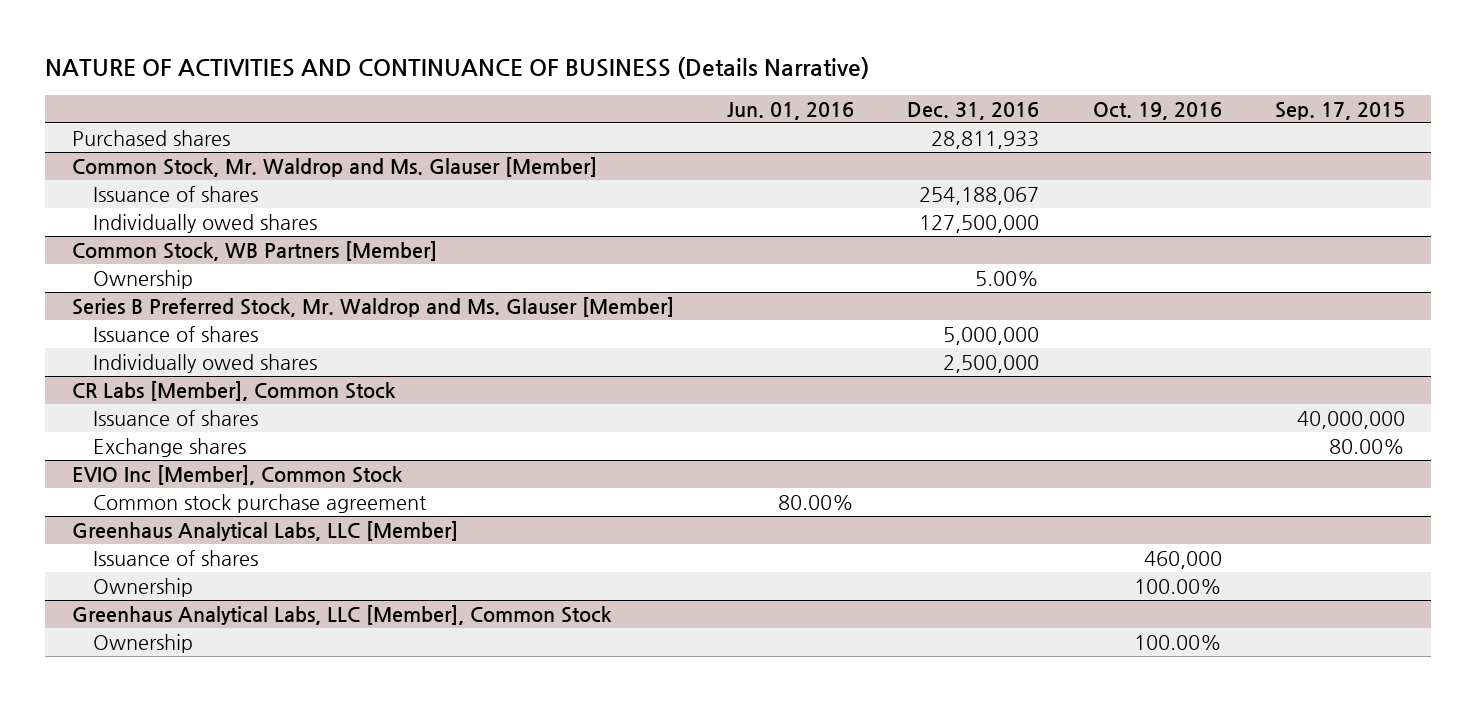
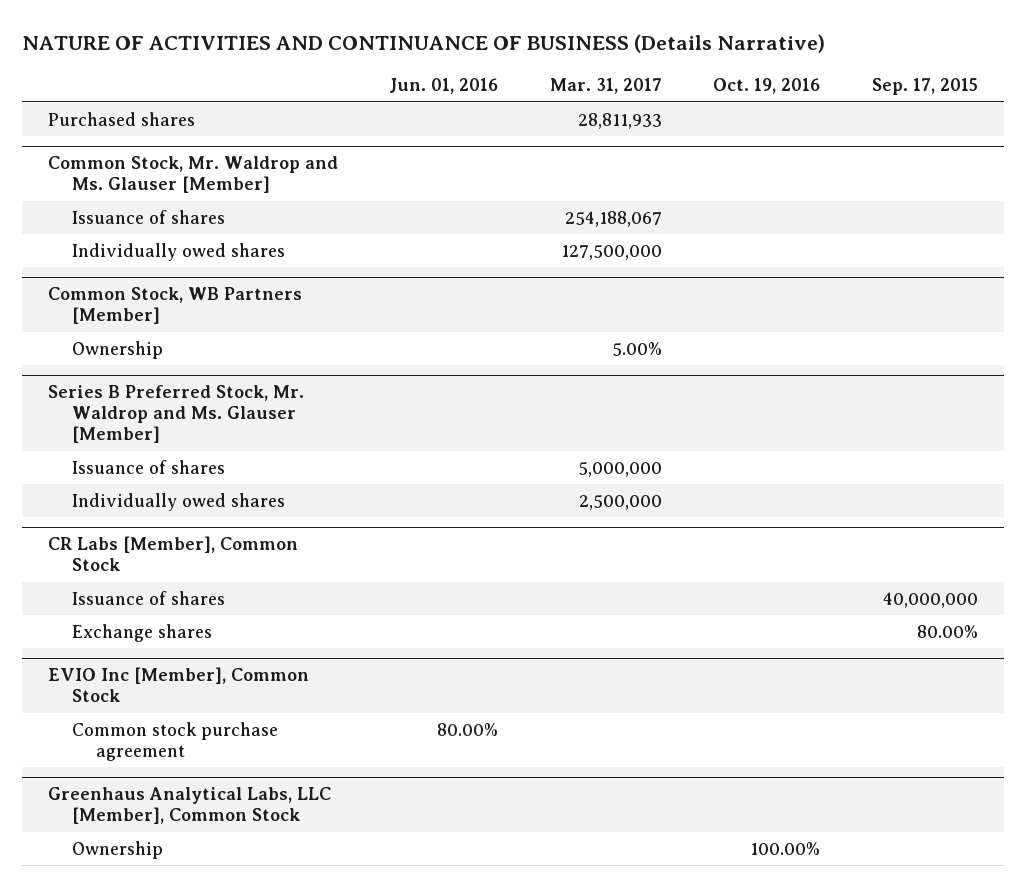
- | Jun. 01, 2016 | Dec. 31, 2016 | Oct. 19, 2016 | Sep. 17, 2015
+ | Jun. 01, 2016 | Mar. 31, 2017 | Oct. 19, 2016 | Sep. 17, 2015
- Greenhaus Analytical Labs, LLC [Member]
- Issuance of shares | | | 460,000 |
- Ownership | | | 100.00% |

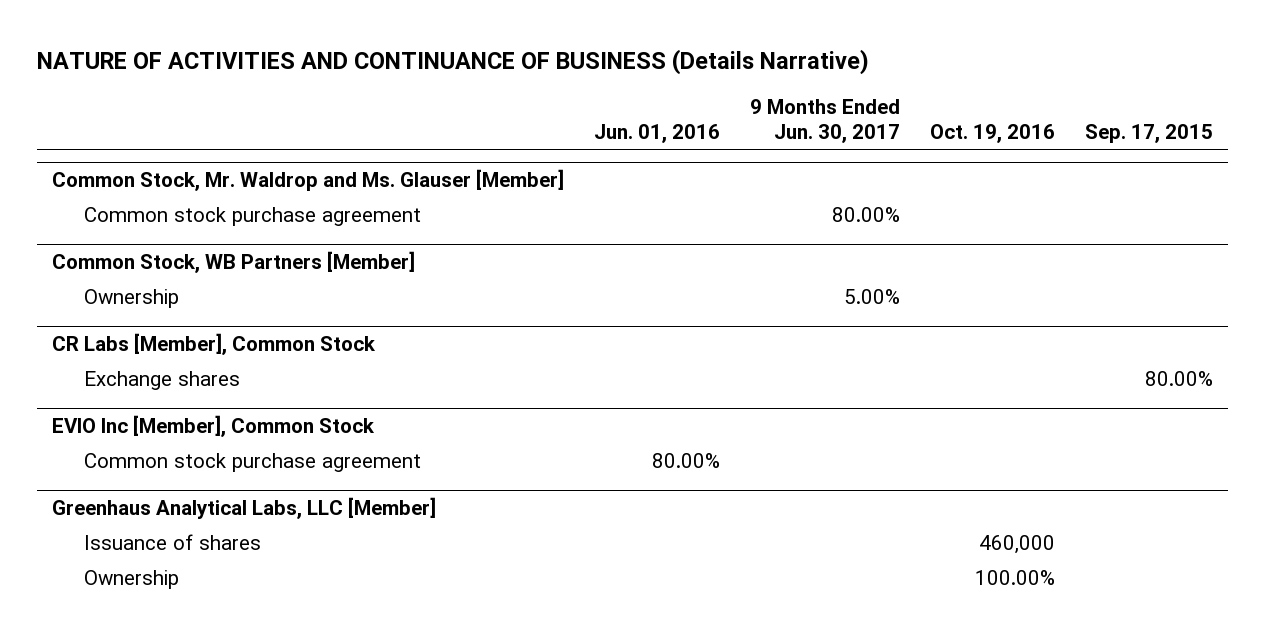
- | Jun. 01, 2016 | Mar. 31, 2017 | Oct. 19, 2016 | Sep. 17, 2015
+ | Jun. 01, 2016 | 9 Months Ended Jun. 30, 2017 | Oct. 19, 2016 | Sep. 17, 2015
- Purchased shares | | 28,811,933 | |
@ Common Stock, Mr. Waldrop and Ms. Glauser [Member]
- Issuance of shares | | 254,188,067 | |
- Individually owed shares | | 127,500,000 | |
+ Common stock purchase agreement | | 80.00% | |
- Series B Preferred Stock, Mr. Waldrop and Ms. Glauser [Member]
- Issuance of shares | | 5,000,000 | |
- Individually owed shares | | 2,500,000 | |
@ CR Labs [Member], Common Stock
- Issuance of shares | | | | 40,000,000
- Greenhaus Analytical Labs, LLC [Member], Common Stock
+ Greenhaus Analytical Labs, LLC [Member]
+ Issuance of shares | | | 460,000 |

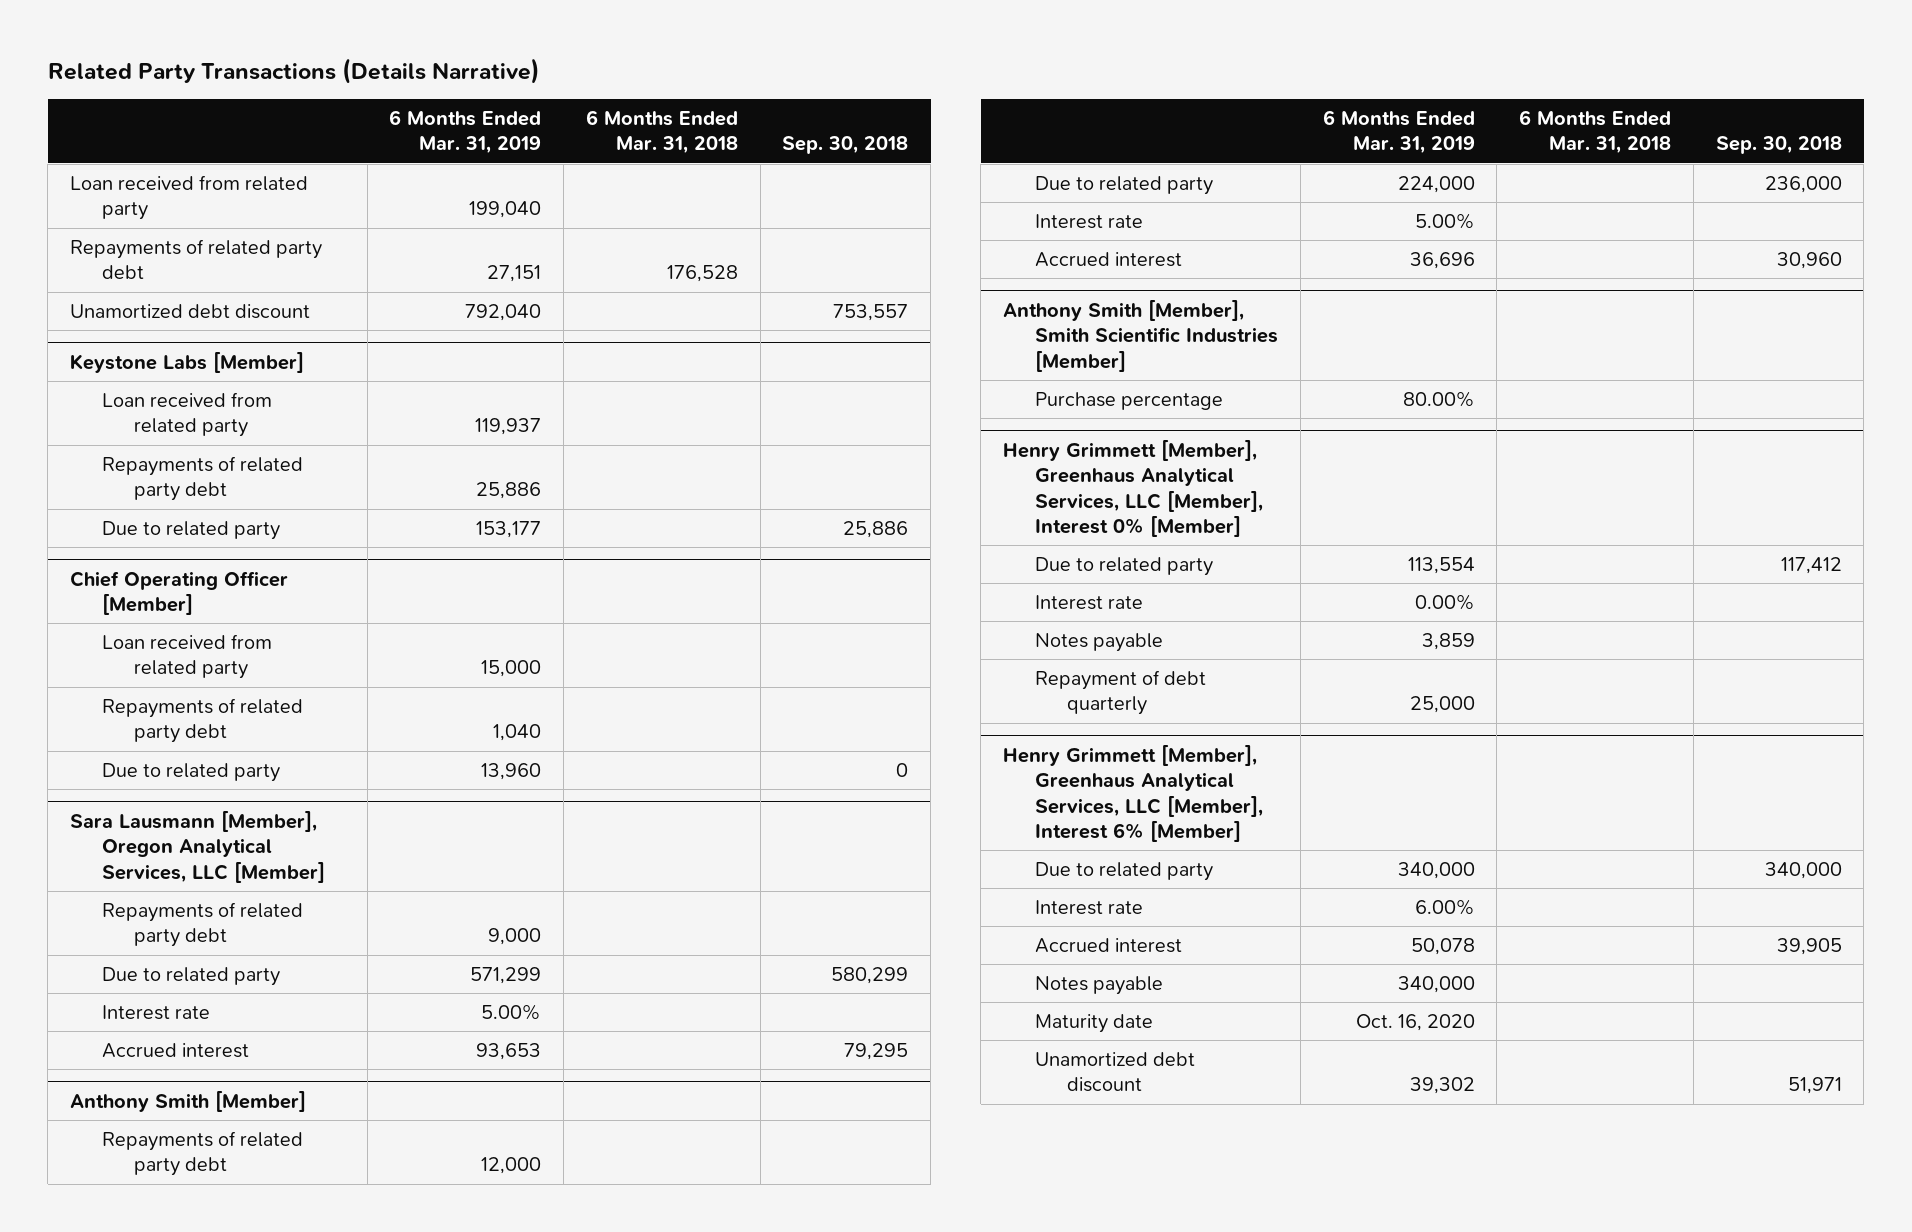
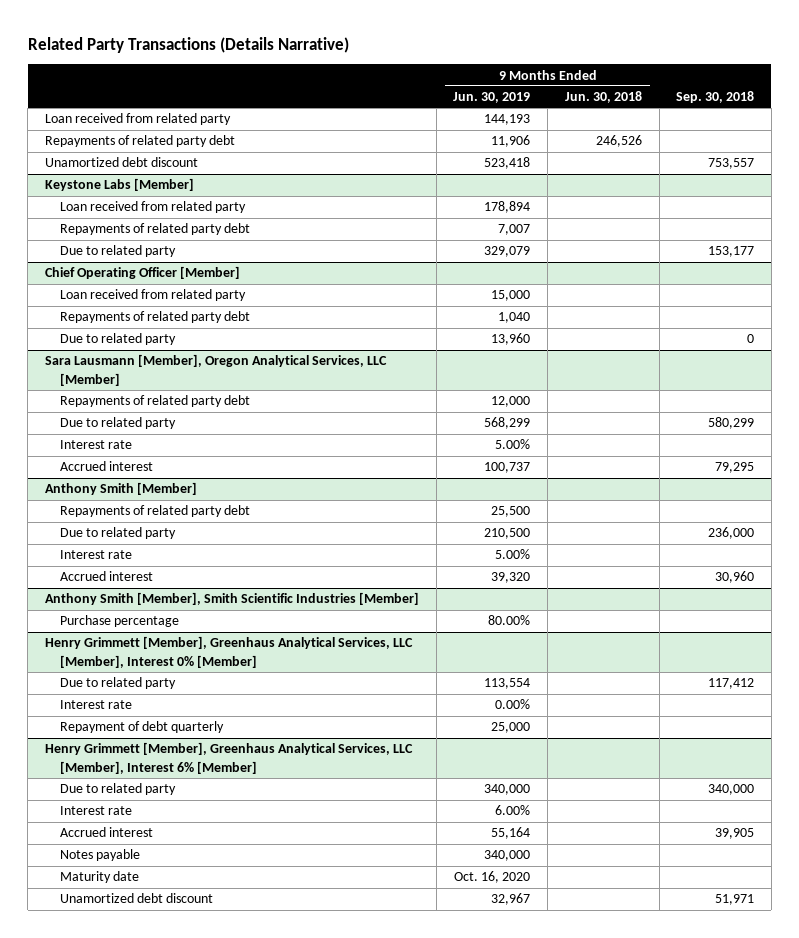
- | 6 Months Ended Mar. 31, 2019 | 6 Months Ended Mar. 31, 2018 | Sep. 30, 2018
+ | 9 Months Ended Jun. 30, 2019 | 9 Months Ended Jun. 30, 2018 | Sep. 30, 2018
@ Keystone Labs [Member]
- Due to related party | 153,177 | | 25,886
+ Due to related party | 329,079 | | 153,177
@ Henry Grimmett [Member], Greenhaus Analytical Services, LLC [Member], Interest 0% [Member]
- Notes payable | 3,859 | |

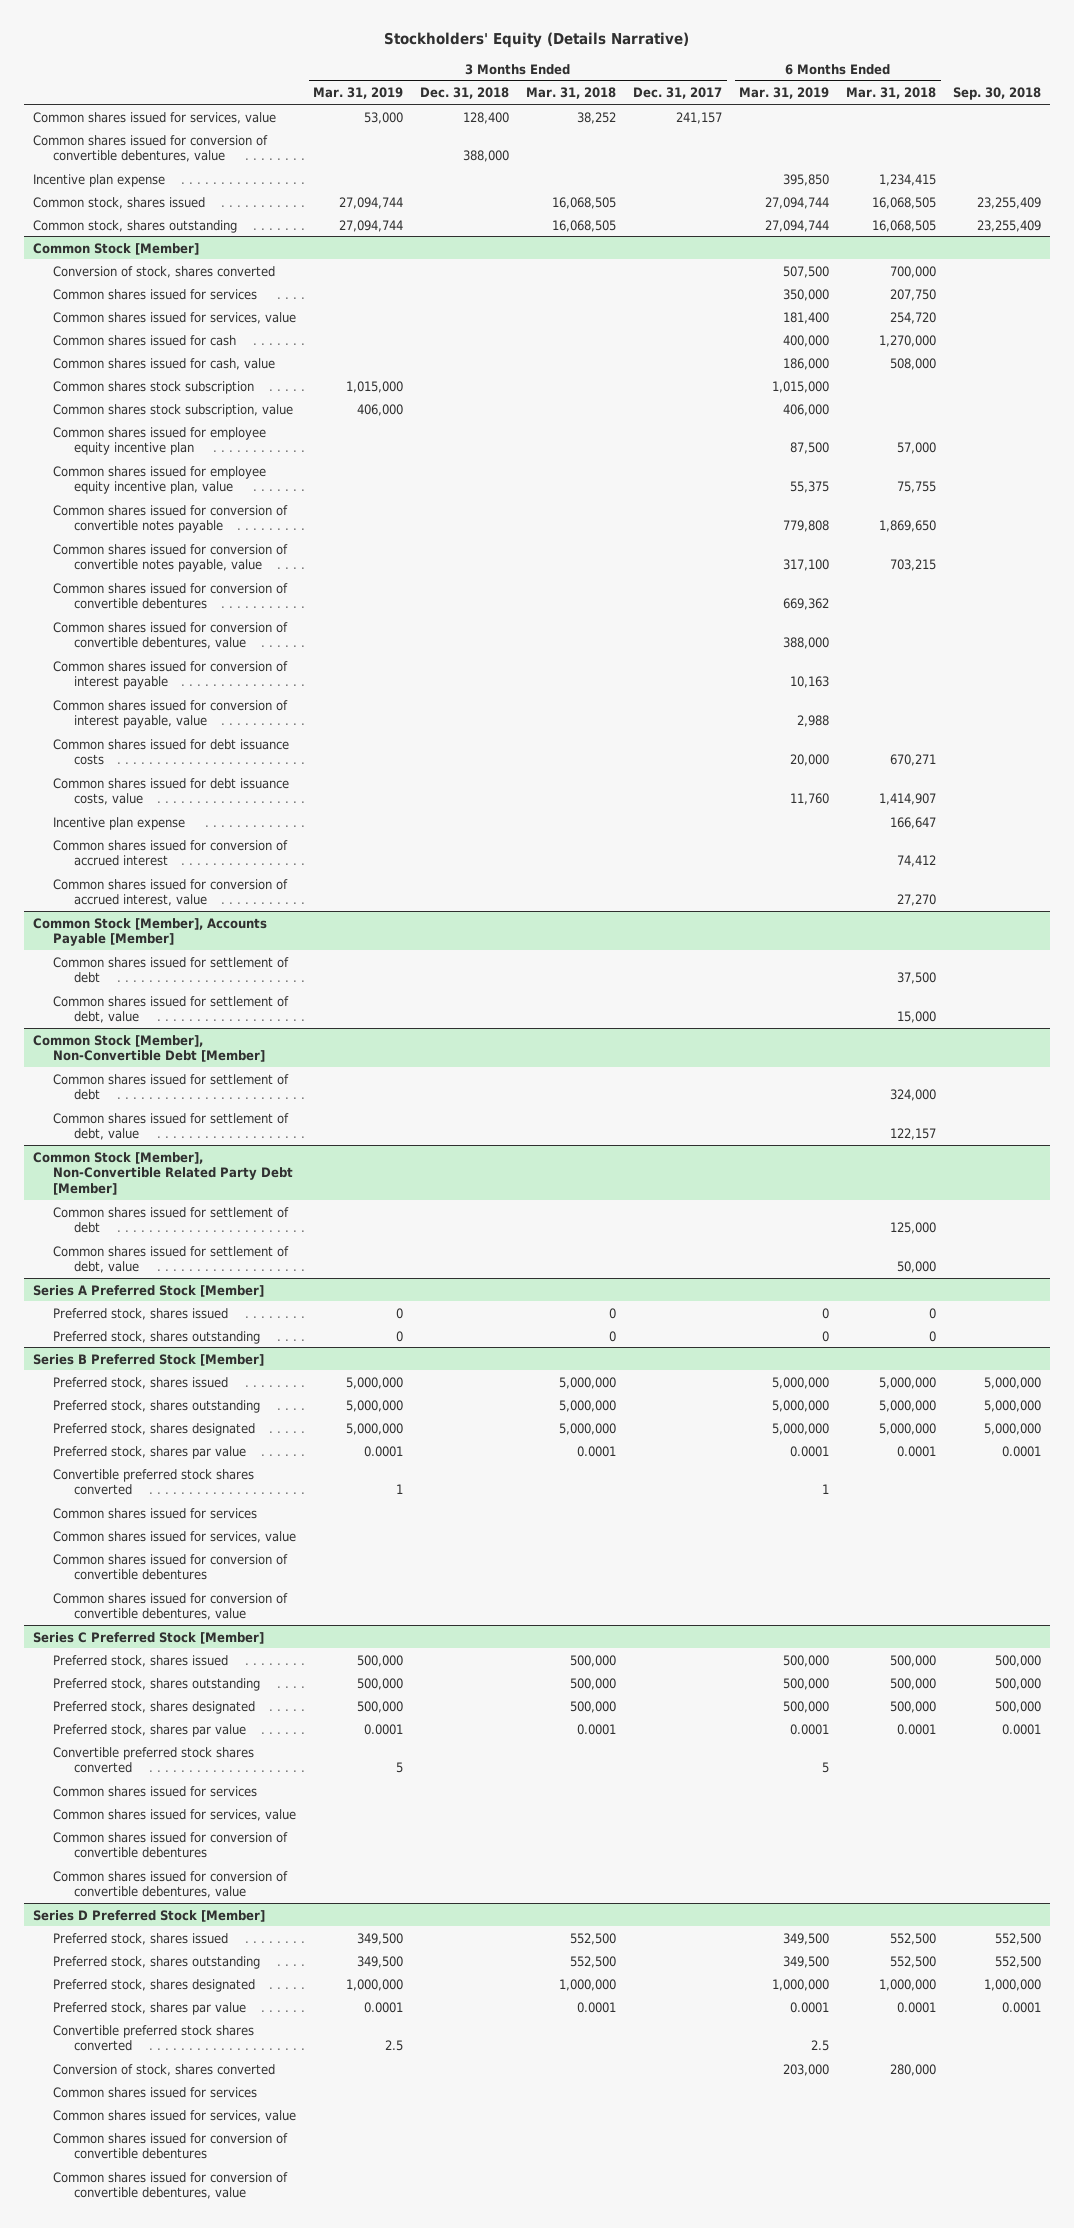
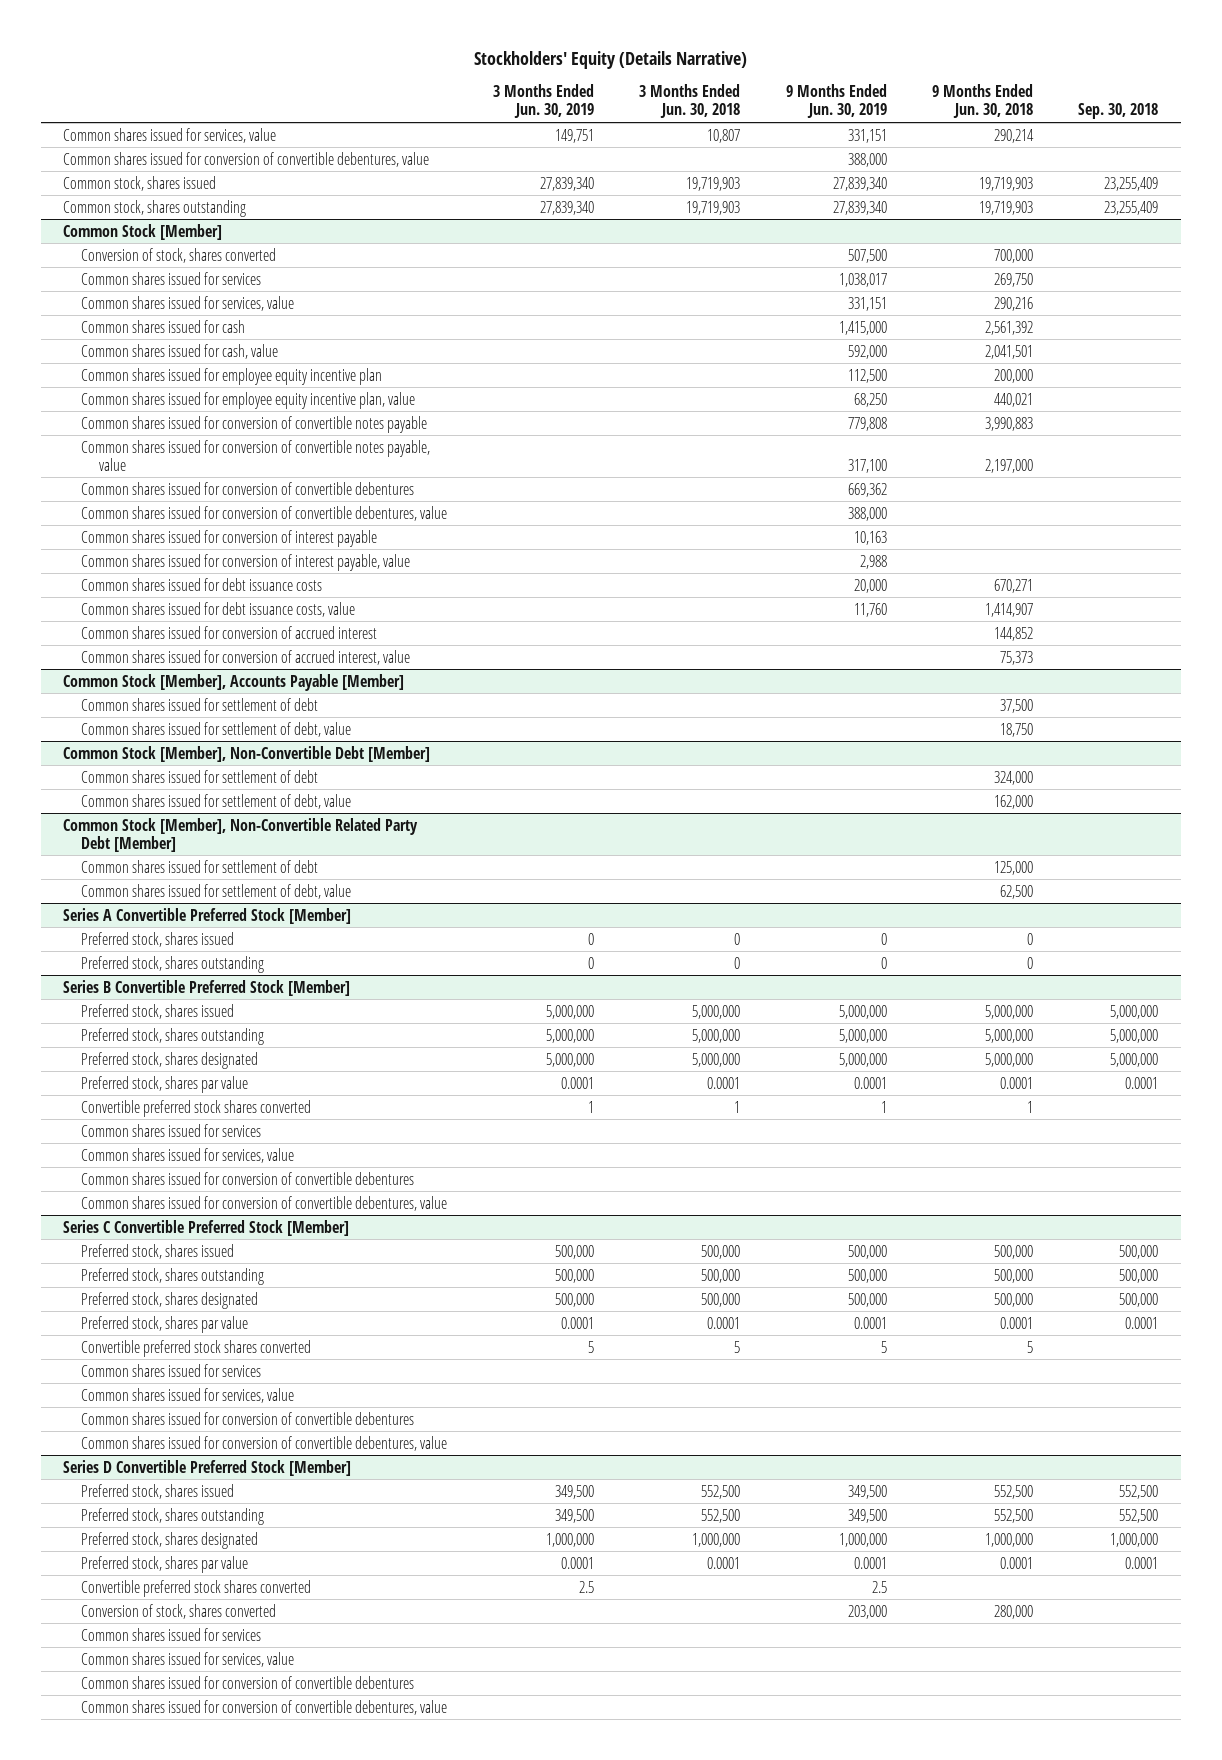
- | 3 Months Ended Mar. 31, 2019 | 3 Months Ended Dec. 31, 2018 | 3 Months Ended Mar. 31, 2018 | 3 Months Ended Dec. 31, 2017 | 6 Months Ended Mar. 31, 2019 | 6 Months Ended Mar. 31, 2018 | Sep. 30, 2018
+ | 3 Months Ended Jun. 30, 2019 | 3 Months Ended Jun. 30, 2018 | 9 Months Ended Jun. 30, 2019 | 9 Months Ended Jun. 30, 2018 | Sep. 30, 2018
- Incentive plan expense | | | | | 395,850 | 1,234,415 |
@ Common Stock [Member]
- Common shares stock subscription | 1,015,000 | | | | 1,015,000 | |
- Common shares stock subscription, value | 406,000 | | | | 406,000 | |
- Incentive plan expense | | | | | | 166,647 |
- Series A Preferred Stock [Member]
+ Series A Convertible Preferred Stock [Member]
- Series B Preferred Stock [Member]
+ Series B Convertible Preferred Stock [Member]
- Series C Preferred Stock [Member]
+ Series C Convertible Preferred Stock [Member]
- Series D Preferred Stock [Member]
+ Series D Convertible Preferred Stock [Member]

